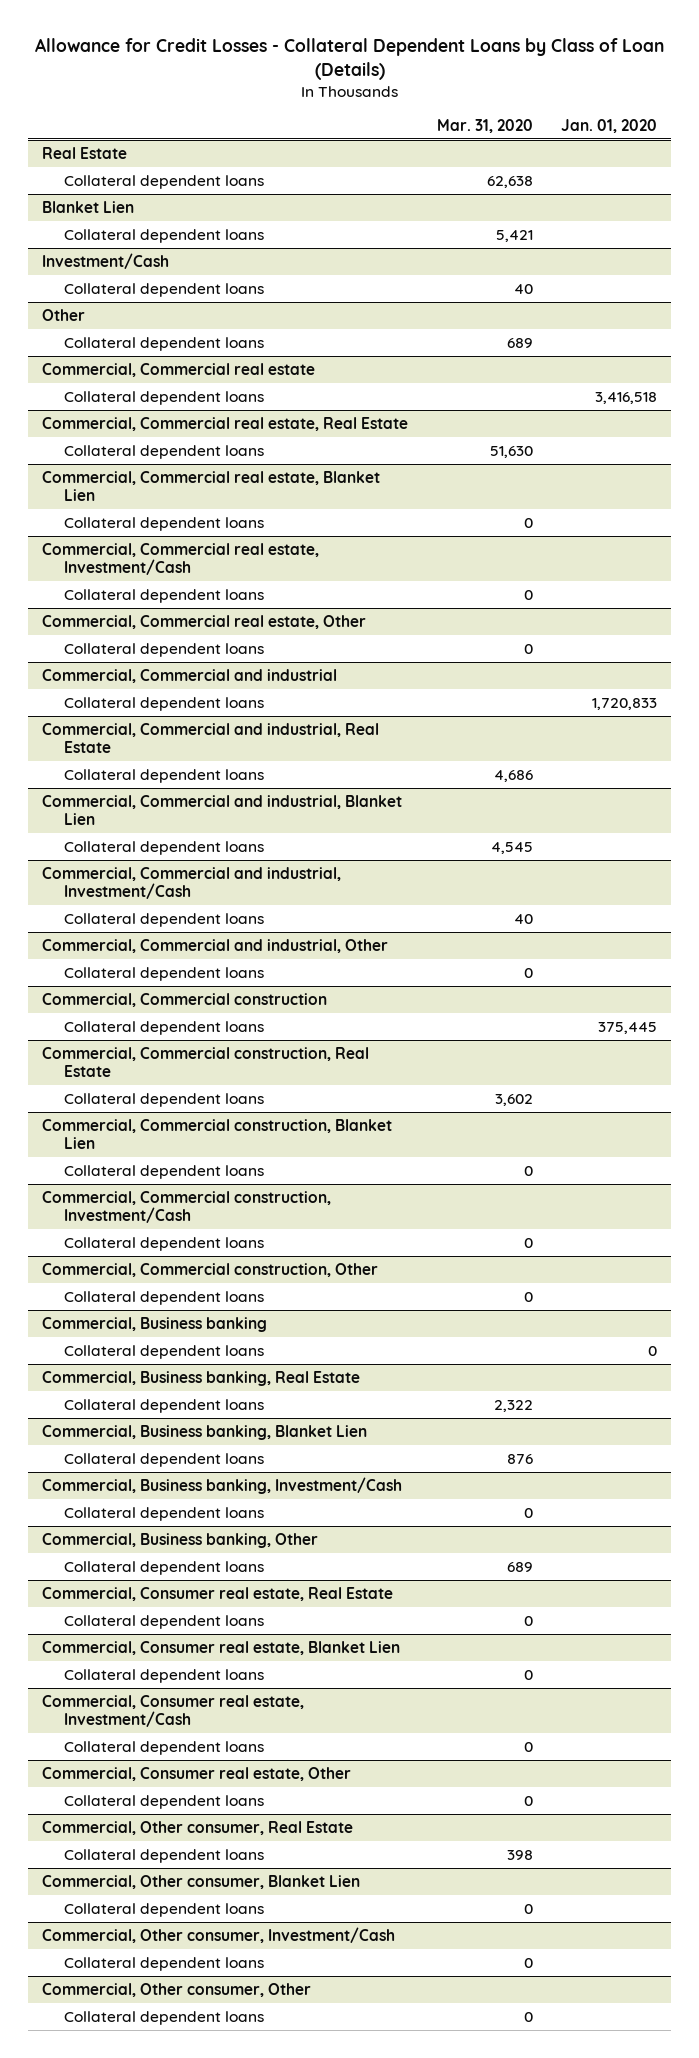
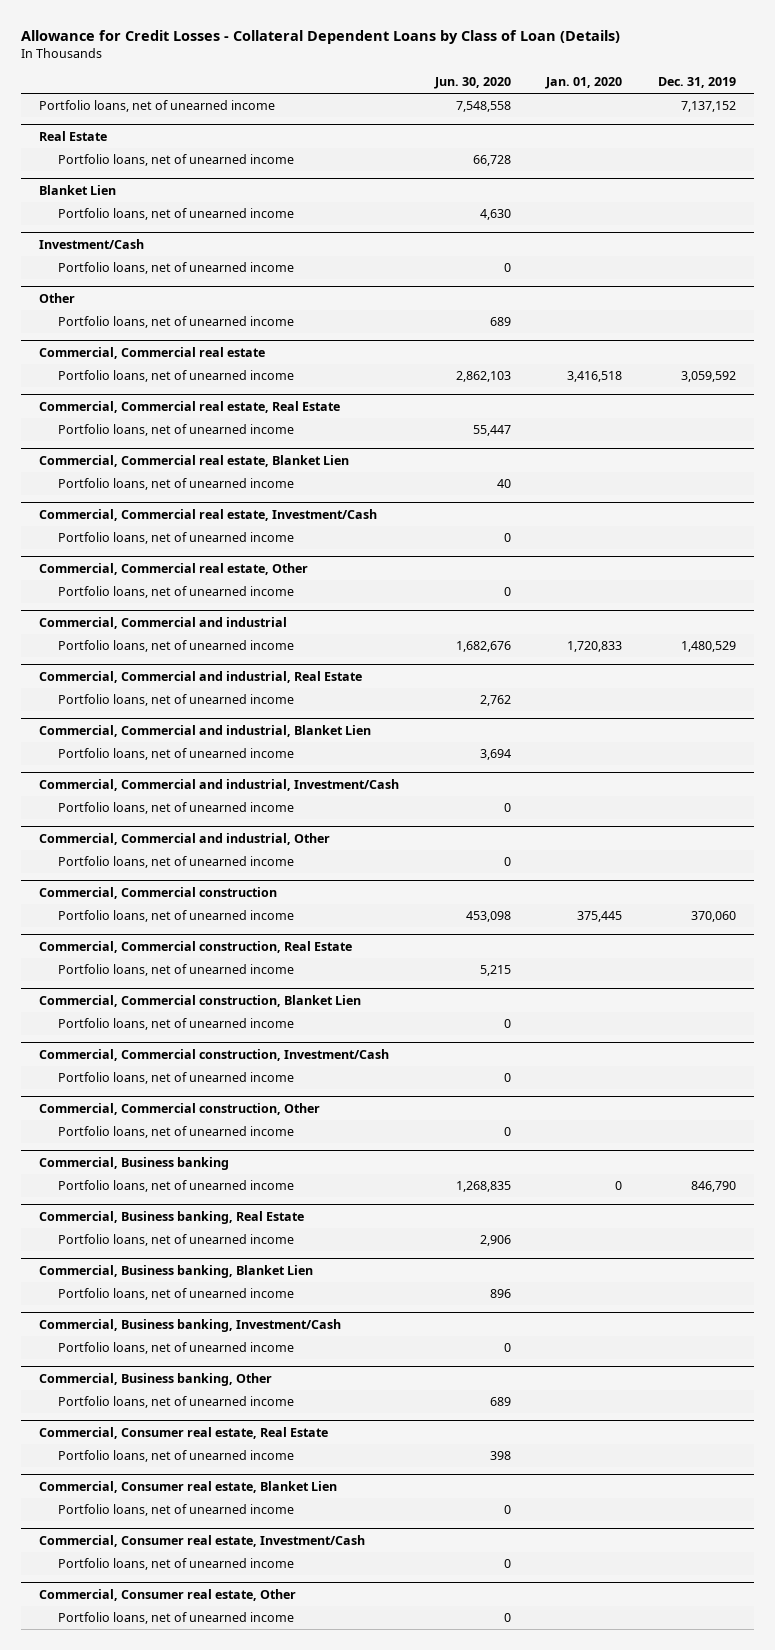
- | Mar. 31, 2020 | Jan. 01, 2020
+ | Jun. 30, 2020 | Jan. 01, 2020 | Dec. 31, 2019
+ Portfolio loans, net of unearned income | 7,548,558 | | 7,137,152
@ Real Estate
- Collateral dependent loans | 62,638 |
+ Portfolio loans, net of unearned income | 66,728 | |
@ Blanket Lien
- Collateral dependent loans | 5,421 |
+ Portfolio loans, net of unearned income | 4,630 | |
@ Investment/Cash
- Collateral dependent loans | 40 |
+ Portfolio loans, net of unearned income | 0 | |
@ Other
- Collateral dependent loans | 689 |
+ Portfolio loans, net of unearned income | 689 | |
@ Commercial, Commercial real estate
- Collateral dependent loans | | 3,416,518
+ Portfolio loans, net of unearned income | 2,862,103 | 3,416,518 | 3,059,592
@ Commercial, Commercial real estate, Real Estate
- Collateral dependent loans | 51,630 |
+ Portfolio loans, net of unearned income | 55,447 | |
@ Commercial, Commercial real estate, Blanket Lien
- Collateral dependent loans | 0 |
+ Portfolio loans, net of unearned income | 40 | |
@ Commercial, Commercial real estate, Investment/Cash
- Collateral dependent loans | 0 |
+ Portfolio loans, net of unearned income | 0 | |
@ Commercial, Commercial real estate, Other
- Collateral dependent loans | 0 |
+ Portfolio loans, net of unearned income | 0 | |
@ Commercial, Commercial and industrial
- Collateral dependent loans | | 1,720,833
+ Portfolio loans, net of unearned income | 1,682,676 | 1,720,833 | 1,480,529
@ Commercial, Commercial and industrial, Real Estate
- Collateral dependent loans | 4,686 |
+ Portfolio loans, net of unearned income | 2,762 | |
@ Commercial, Commercial and industrial, Blanket Lien
- Collateral dependent loans | 4,545 |
+ Portfolio loans, net of unearned income | 3,694 | |
@ Commercial, Commercial and industrial, Investment/Cash
- Collateral dependent loans | 40 |
+ Portfolio loans, net of unearned income | 0 | |
@ Commercial, Commercial and industrial, Other
- Collateral dependent loans | 0 |
+ Portfolio loans, net of unearned income | 0 | |
@ Commercial, Commercial construction
- Collateral dependent loans | | 375,445
+ Portfolio loans, net of unearned income | 453,098 | 375,445 | 370,060
@ Commercial, Commercial construction, Real Estate
- Collateral dependent loans | 3,602 |
+ Portfolio loans, net of unearned income | 5,215 | |
@ Commercial, Commercial construction, Blanket Lien
- Collateral dependent loans | 0 |
+ Portfolio loans, net of unearned income | 0 | |
@ Commercial, Commercial construction, Investment/Cash
- Collateral dependent loans | 0 |
+ Portfolio loans, net of unearned income | 0 | |
@ Commercial, Commercial construction, Other
- Collateral dependent loans | 0 |
+ Portfolio loans, net of unearned income | 0 | |
@ Commercial, Business banking
- Collateral dependent loans | | 0
+ Portfolio loans, net of unearned income | 1,268,835 | 0 | 846,790
@ Commercial, Business banking, Real Estate
- Collateral dependent loans | 2,322 |
+ Portfolio loans, net of unearned income | 2,906 | |
@ Commercial, Business banking, Blanket Lien
- Collateral dependent loans | 876 |
+ Portfolio loans, net of unearned income | 896 | |
@ Commercial, Business banking, Investment/Cash
- Collateral dependent loans | 0 |
+ Portfolio loans, net of unearned income | 0 | |
@ Commercial, Business banking, Other
- Collateral dependent loans | 689 |
+ Portfolio loans, net of unearned income | 689 | |
@ Commercial, Consumer real estate, Real Estate
- Collateral dependent loans | 0 |
+ Portfolio loans, net of unearned income | 398 | |
@ Commercial, Consumer real estate, Blanket Lien
- Collateral dependent loans | 0 |
+ Portfolio loans, net of unearned income | 0 | |
@ Commercial, Consumer real estate, Investment/Cash
- Collateral dependent loans | 0 |
+ Portfolio loans, net of unearned income | 0 | |
@ Commercial, Consumer real estate, Other
- Collateral dependent loans | 0 |
- Commercial, Other consumer, Real Estate
- Collateral dependent loans | 398 |
- Commercial, Other consumer, Blanket Lien
- Collateral dependent loans | 0 |
- Commercial, Other consumer, Investment/Cash
- Collateral dependent loans | 0 |
- Commercial, Other consumer, Other
- Collateral dependent loans | 0 |
@ Commercial, Consumer real estate, Other
+ Portfolio loans, net of unearned income | 0 | |

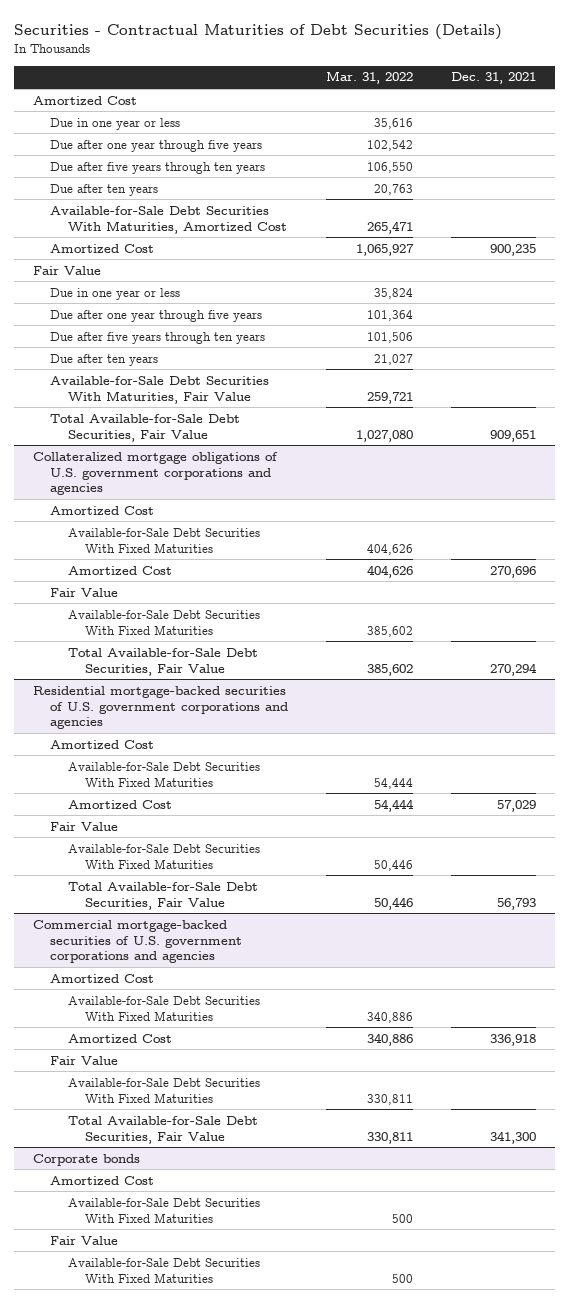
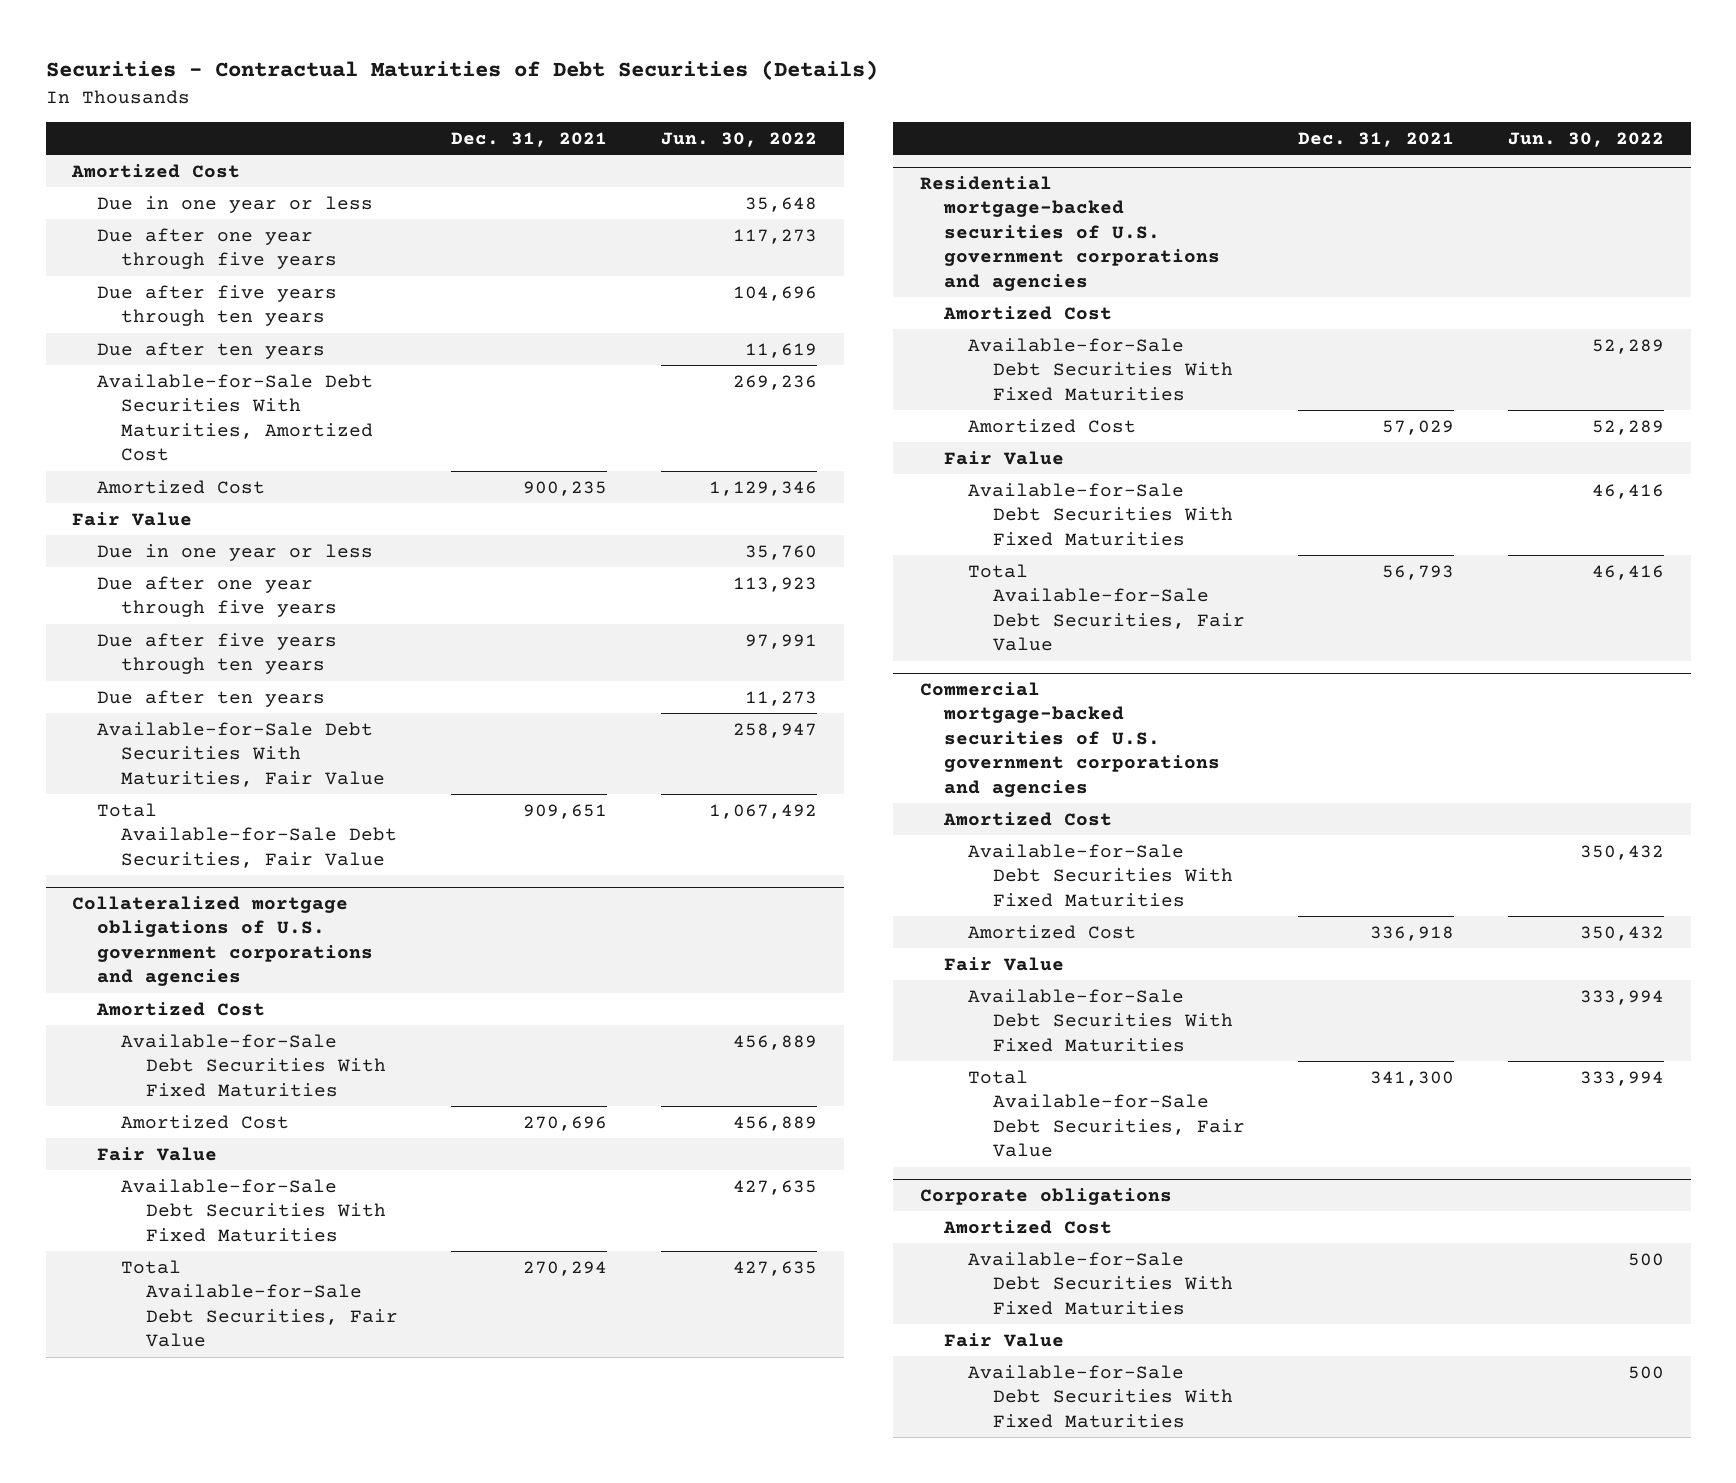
- | Mar. 31, 2022 | Dec. 31, 2021
+ | Dec. 31, 2021 | Jun. 30, 2022
- Corporate bonds
+ Corporate obligations

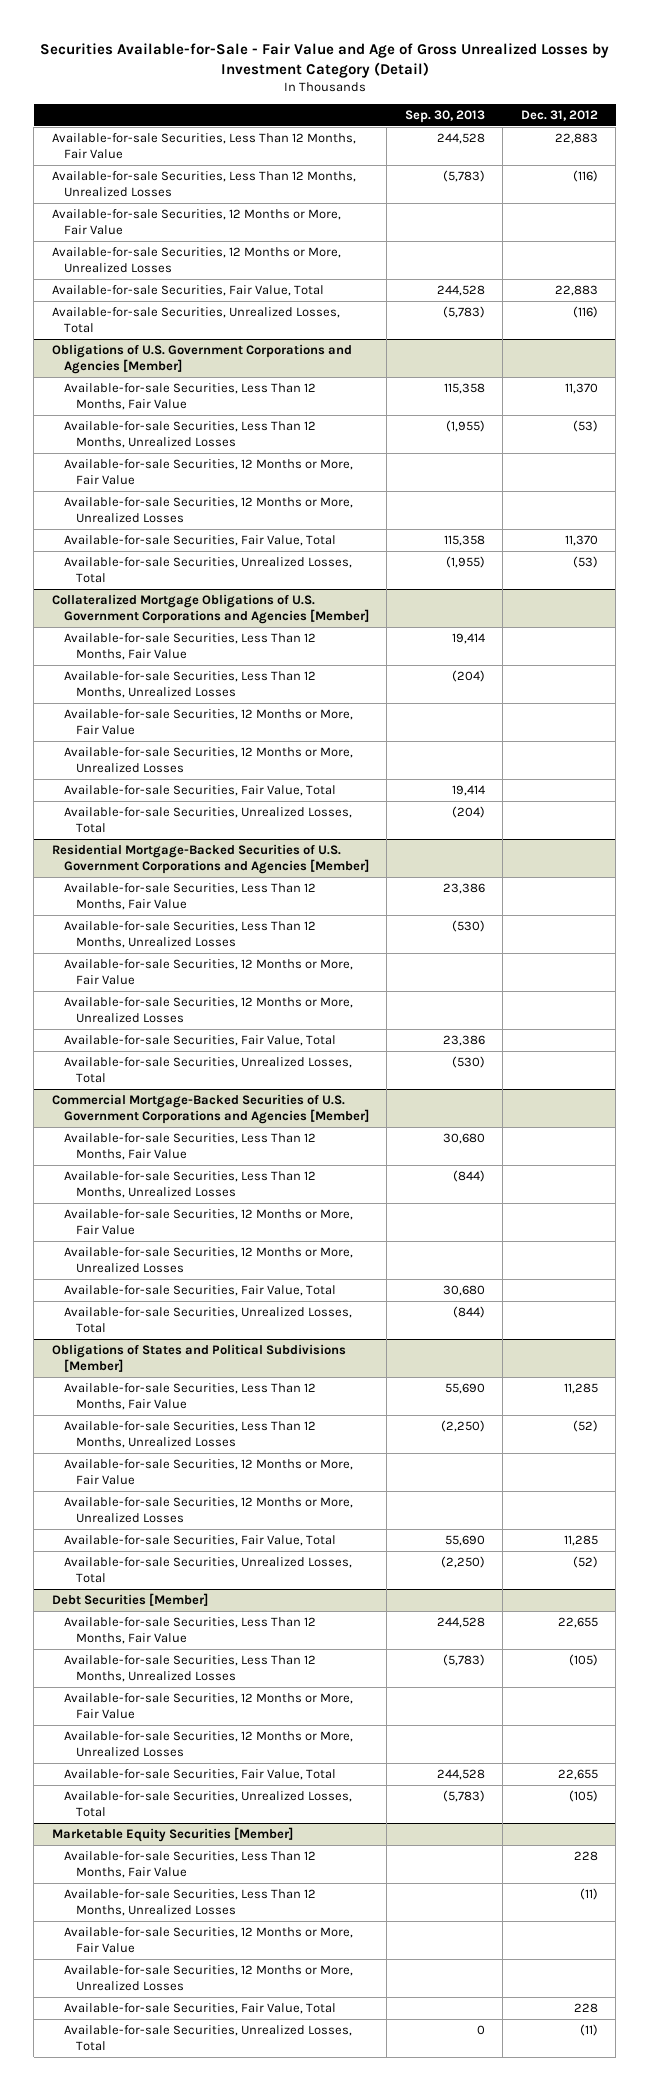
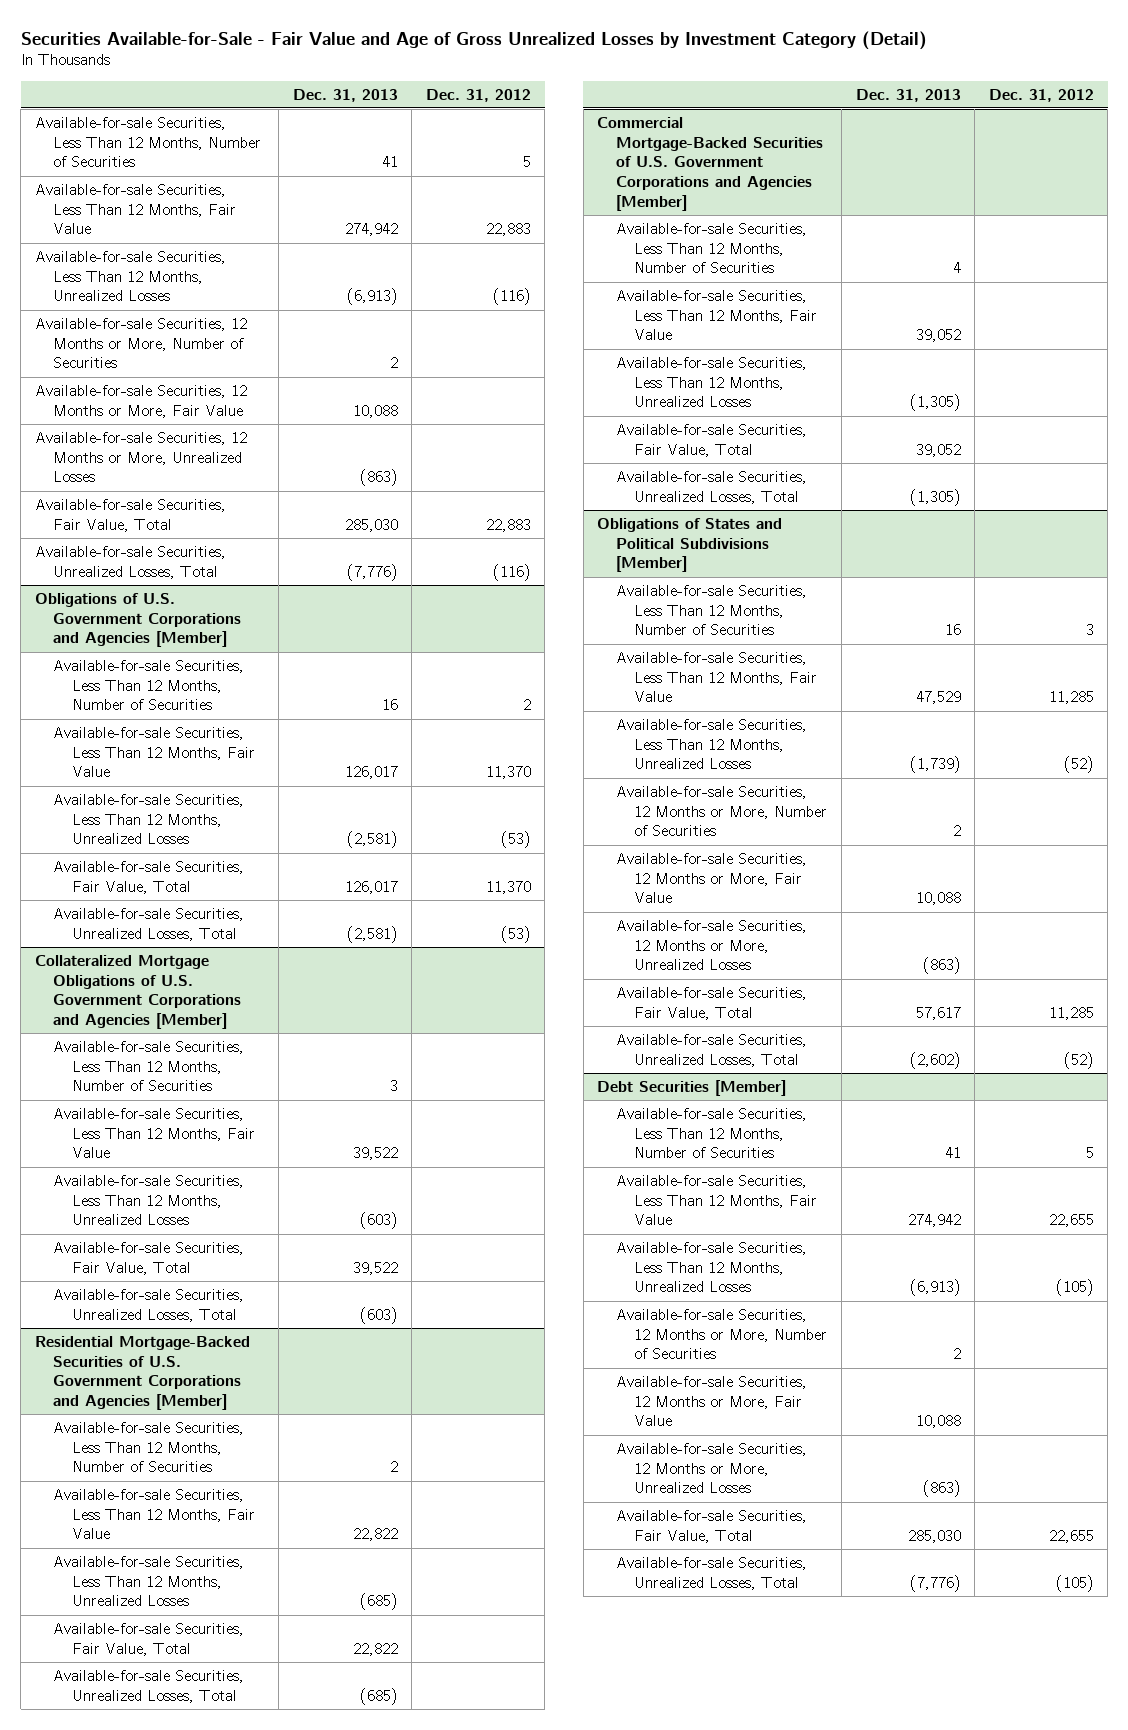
- | Sep. 30, 2013 | Dec. 31, 2012
+ | Dec. 31, 2013 | Dec. 31, 2012
+ Available-for-sale Securities, Less Than 12 Months, Number of Securities | 41 | 5
+ Available-for-sale Securities, 12 Months or More, Number of Securities | 2 |
@ Obligations of U.S. Government Corporations and Agencies [Member]
+ Available-for-sale Securities, Less Than 12 Months, Number of Securities | 16 | 2
- Available-for-sale Securities, 12 Months or More, Fair Value
- Available-for-sale Securities, 12 Months or More, Unrealized Losses
@ Collateralized Mortgage Obligations of U.S. Government Corporations and Agencies [Member]
+ Available-for-sale Securities, Less Than 12 Months, Number of Securities | 3 |
- Available-for-sale Securities, 12 Months or More, Fair Value
- Available-for-sale Securities, 12 Months or More, Unrealized Losses
@ Residential Mortgage-Backed Securities of U.S. Government Corporations and Agencies [Member]
+ Available-for-sale Securities, Less Than 12 Months, Number of Securities | 2 |
- Available-for-sale Securities, 12 Months or More, Fair Value
- Available-for-sale Securities, 12 Months or More, Unrealized Losses
@ Commercial Mortgage-Backed Securities of U.S. Government Corporations and Agencies [Member]
+ Available-for-sale Securities, Less Than 12 Months, Number of Securities | 4 |
- Available-for-sale Securities, 12 Months or More, Fair Value
- Available-for-sale Securities, 12 Months or More, Unrealized Losses
@ Obligations of States and Political Subdivisions [Member]
+ Available-for-sale Securities, Less Than 12 Months, Number of Securities | 16 | 3
+ Available-for-sale Securities, 12 Months or More, Number of Securities | 2 |
@ Debt Securities [Member]
+ Available-for-sale Securities, Less Than 12 Months, Number of Securities | 41 | 5
+ Available-for-sale Securities, 12 Months or More, Number of Securities | 2 |
- Marketable Equity Securities [Member]
- Available-for-sale Securities, Less Than 12 Months, Fair Value | | 228
- Available-for-sale Securities, Less Than 12 Months, Unrealized Losses | | (11)
- Available-for-sale Securities, 12 Months or More, Fair Value
- Available-for-sale Securities, 12 Months or More, Unrealized Losses
- Available-for-sale Securities, Fair Value, Total | | 228
- Available-for-sale Securities, Unrealized Losses, Total | 0 | (11)

